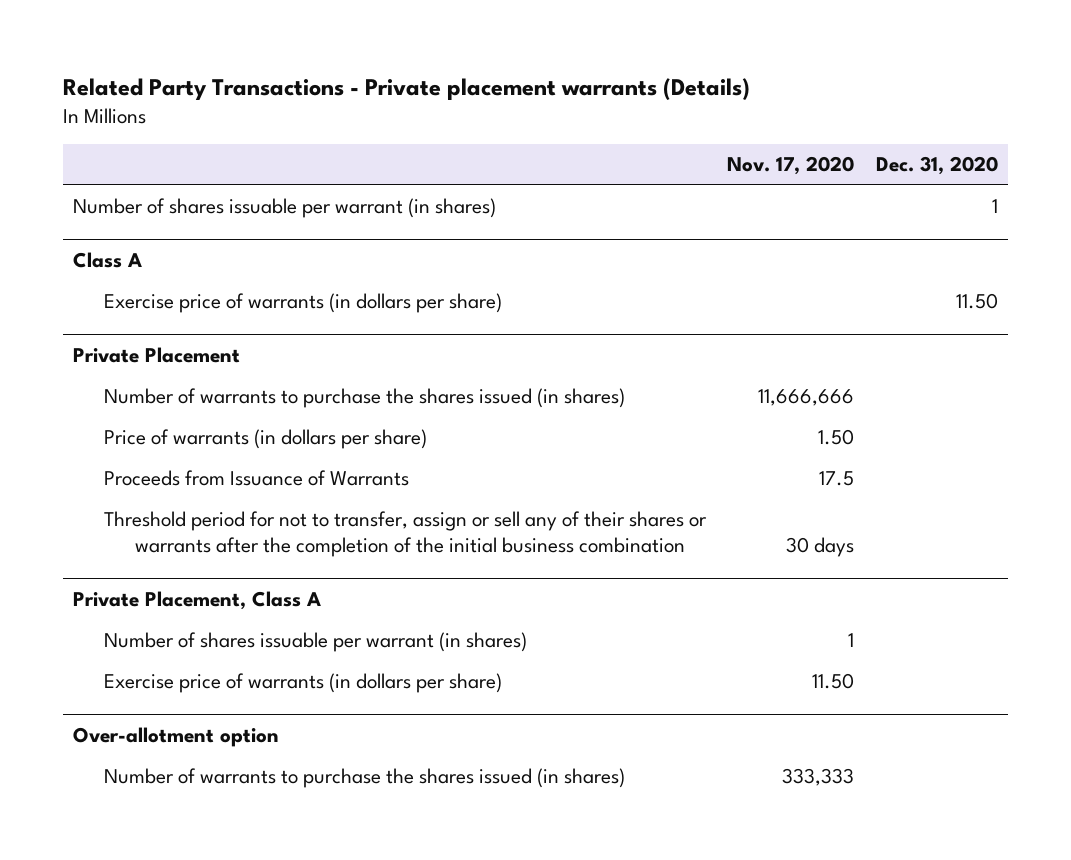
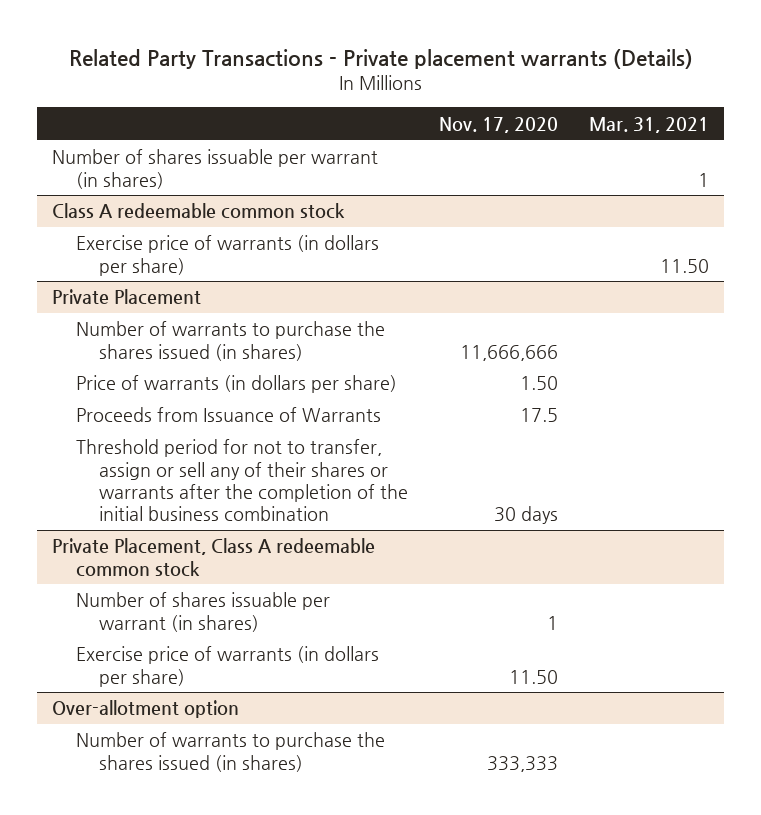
- | Nov. 17, 2020 | Dec. 31, 2020
+ | Nov. 17, 2020 | Mar. 31, 2021
- Class A
+ Class A redeemable common stock
- Private Placement, Class A
+ Private Placement, Class A redeemable common stock

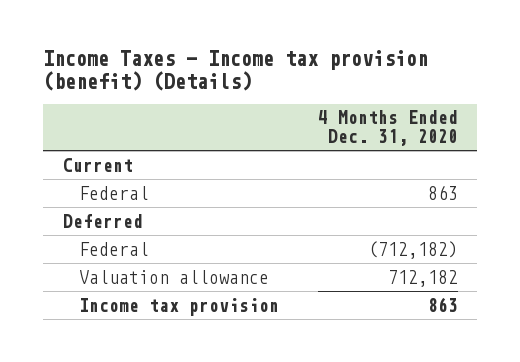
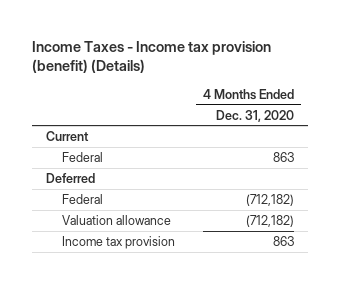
- Valuation allowance | 712,182
+ Valuation allowance | (712,182)

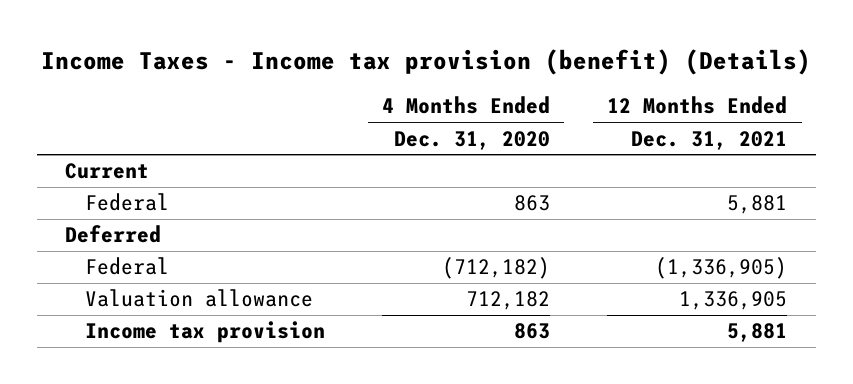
- | 4 Months Ended Dec. 31, 2020
+ | 4 Months Ended Dec. 31, 2020 | 12 Months Ended Dec. 31, 2021
- Valuation allowance | (712,182)
+ Valuation allowance | 712,182 | 1,336,905

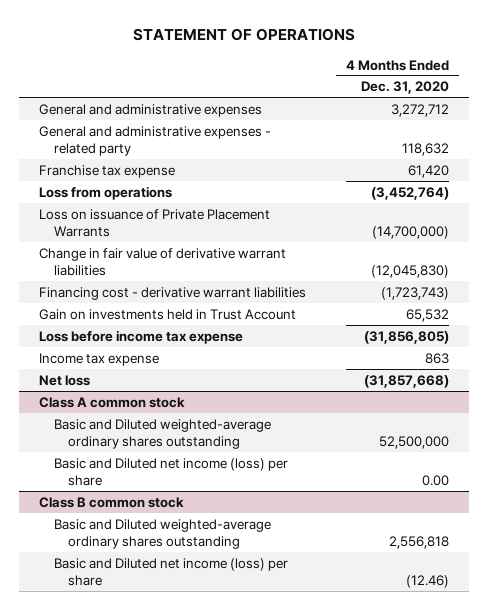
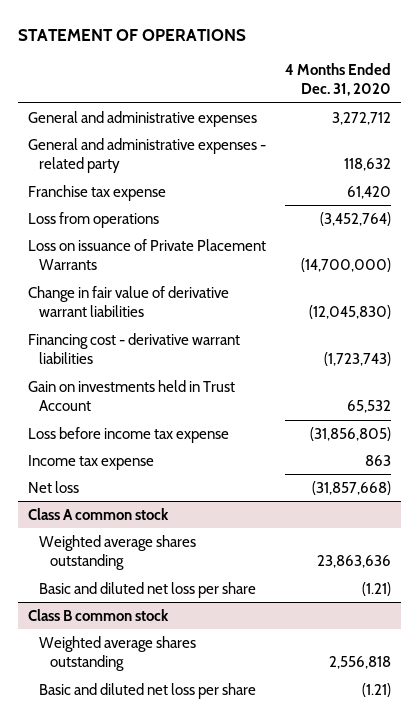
@ Class A common stock
- Basic and Diluted weighted-average ordinary shares outstanding | 52,500,000
- Basic and Diluted net income (loss) per share | 0.00
+ Weighted average shares outstanding | 23,863,636
+ Basic and diluted net loss per share | (1.21)
@ Class B common stock
- Basic and Diluted weighted-average ordinary shares outstanding | 2,556,818
- Basic and Diluted net income (loss) per share | (12.46)
+ Weighted average shares outstanding | 2,556,818
+ Basic and diluted net loss per share | (1.21)

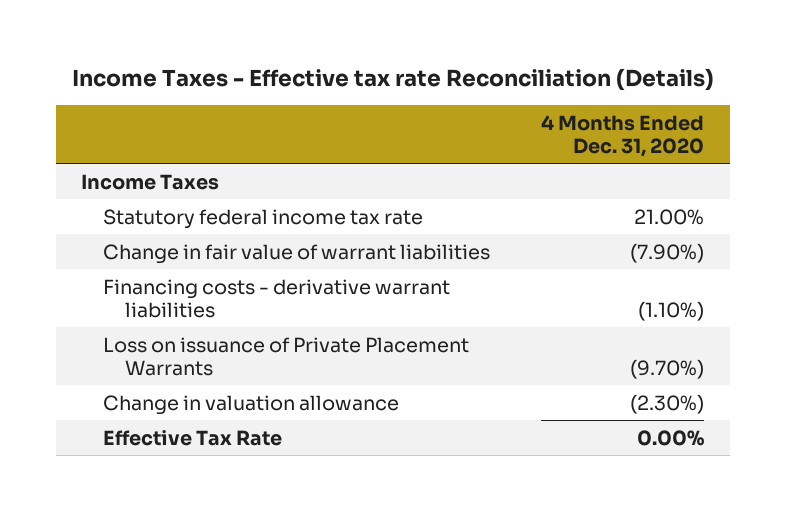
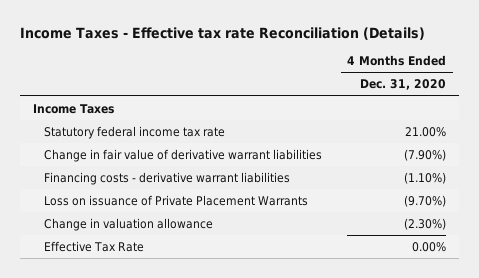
- Change in fair value of warrant liabilities | (7.90%)
+ Change in fair value of derivative warrant liabilities | (7.90%)

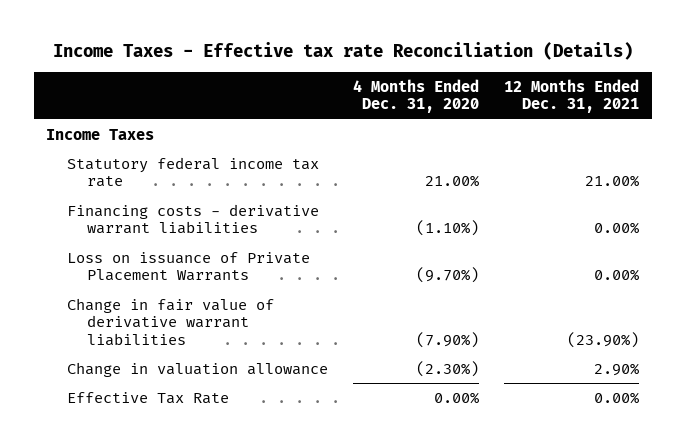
- | 4 Months Ended Dec. 31, 2020
+ | 4 Months Ended Dec. 31, 2020 | 12 Months Ended Dec. 31, 2021
moved down: Change in fair value of derivative warrant liabilities | (7.90%) | (23.90%)

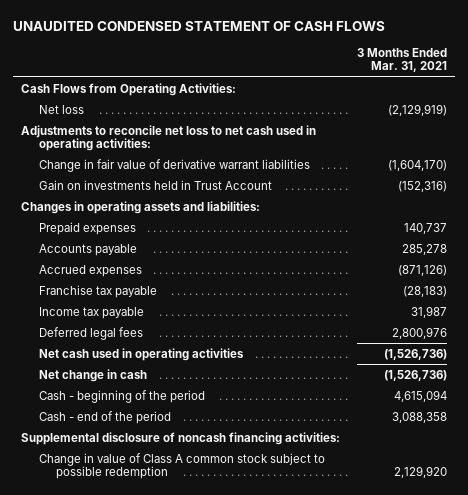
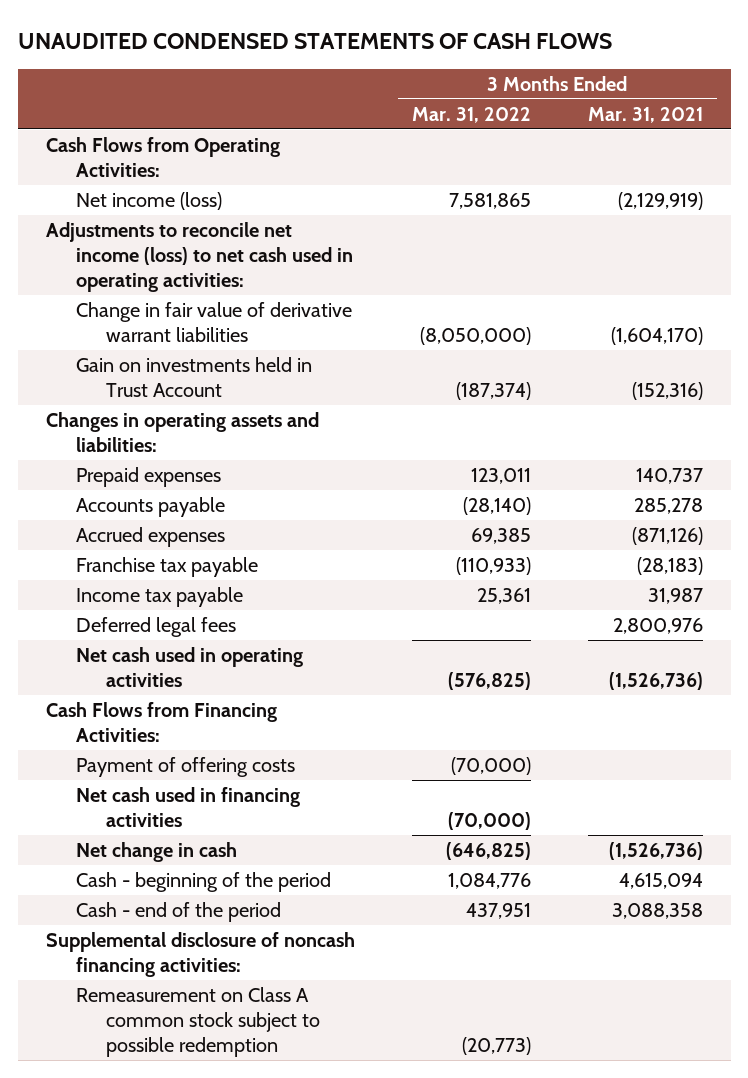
- UNAUDITED CONDENSED STATEMENT OF CASH FLOWS
+ UNAUDITED CONDENSED STATEMENTS OF CASH FLOWS
- | 3 Months Ended Mar. 31, 2021
+ | 3 Months Ended Mar. 31, 2022 | 3 Months Ended Mar. 31, 2021
- Net loss | (2,129,919)
- Adjustments to reconcile net loss to net cash used in operating activities:
+ Net income (loss) | 7,581,865 | (2,129,919)
+ Adjustments to reconcile net income (loss) to net cash used in operating activities:
+ Cash Flows from Financing Activities:
+ Payment of offering costs | (70,000) |
+ Net cash used in financing activities | (70,000) |
- Change in value of Class A common stock subject to possible redemption | 2,129,920
+ Remeasurement on Class A common stock subject to possible redemption | (20,773) |

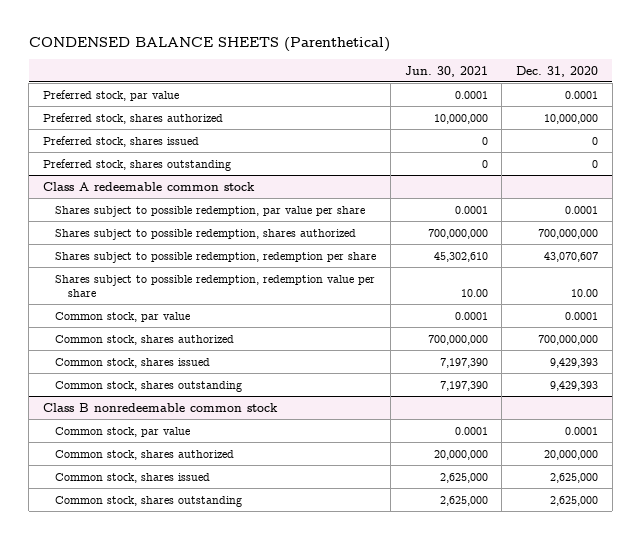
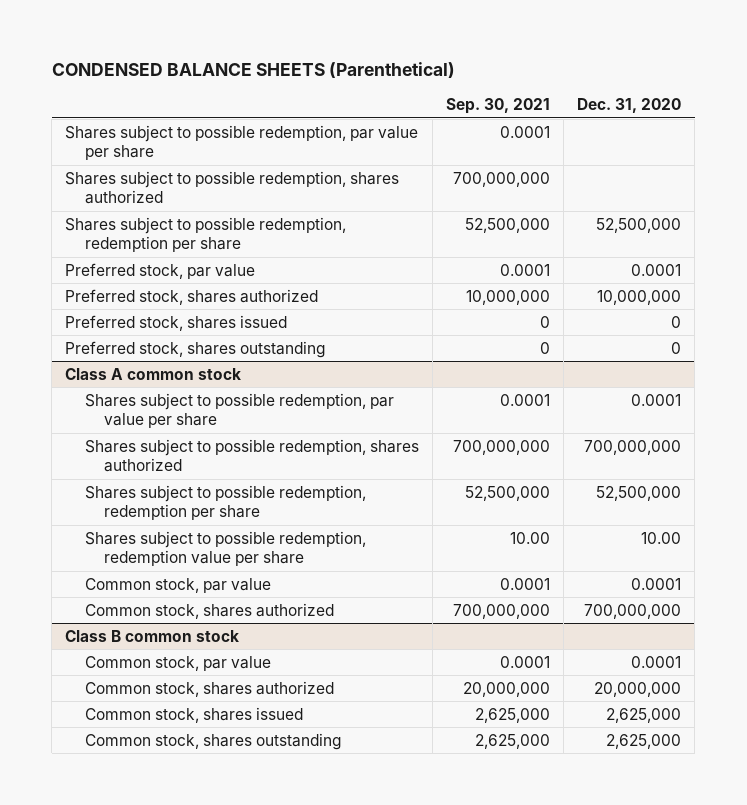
- | Jun. 30, 2021 | Dec. 31, 2020
+ | Sep. 30, 2021 | Dec. 31, 2020
+ Shares subject to possible redemption, par value per share | 0.0001 |
+ Shares subject to possible redemption, shares authorized | 700,000,000 |
+ Shares subject to possible redemption, redemption per share | 52,500,000 | 52,500,000
- Class A redeemable common stock
+ Class A common stock
- Shares subject to possible redemption, redemption per share | 45,302,610 | 43,070,607
+ Shares subject to possible redemption, redemption per share | 52,500,000 | 52,500,000
- Common stock, shares issued | 7,197,390 | 9,429,393
- Common stock, shares outstanding | 7,197,390 | 9,429,393
- Class B nonredeemable common stock
+ Class B common stock

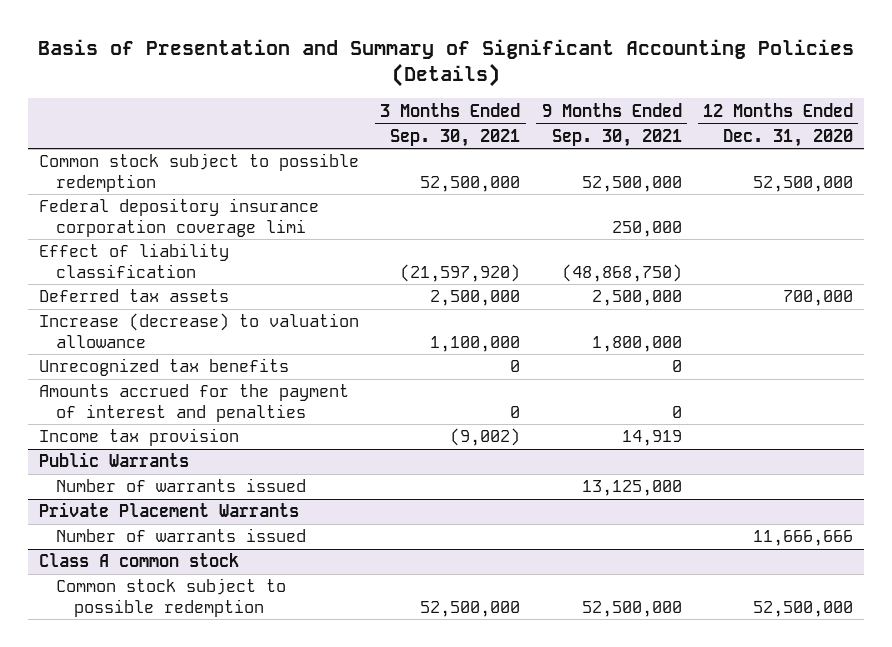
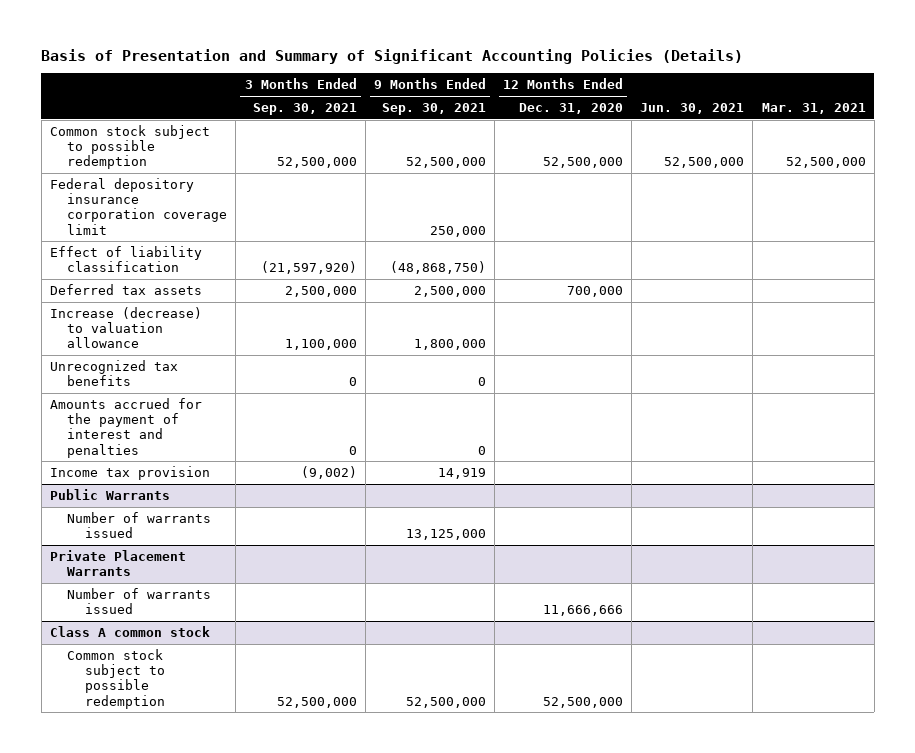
- | 3 Months Ended Sep. 30, 2021 | 9 Months Ended Sep. 30, 2021 | 12 Months Ended Dec. 31, 2020
+ | 3 Months Ended Sep. 30, 2021 | 9 Months Ended Sep. 30, 2021 | 12 Months Ended Dec. 31, 2020 | Jun. 30, 2021 | Mar. 31, 2021
- Federal depository insurance corporation coverage limi | | 250,000 |
+ Federal depository insurance corporation coverage limit | | 250,000 | | |

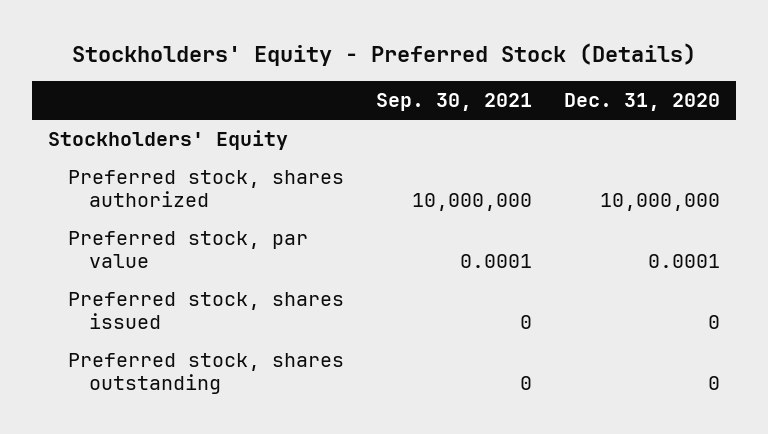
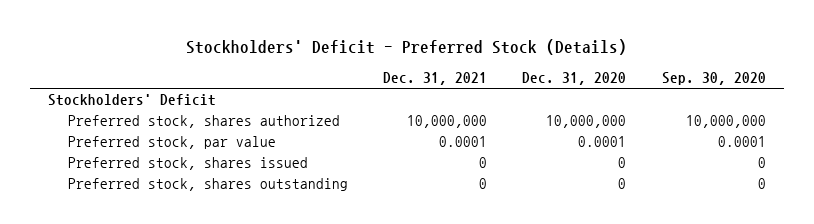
- Stockholders' Equity - Preferred Stock (Details)
+ Stockholders' Deficit - Preferred Stock (Details)
- | Sep. 30, 2021 | Dec. 31, 2020
+ | Dec. 31, 2021 | Dec. 31, 2020 | Sep. 30, 2020
- Stockholders' Equity
+ Stockholders' Deficit

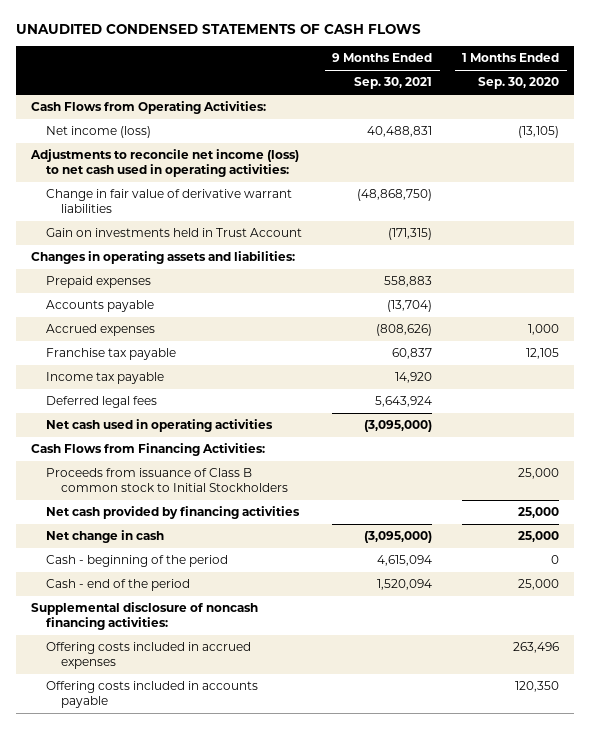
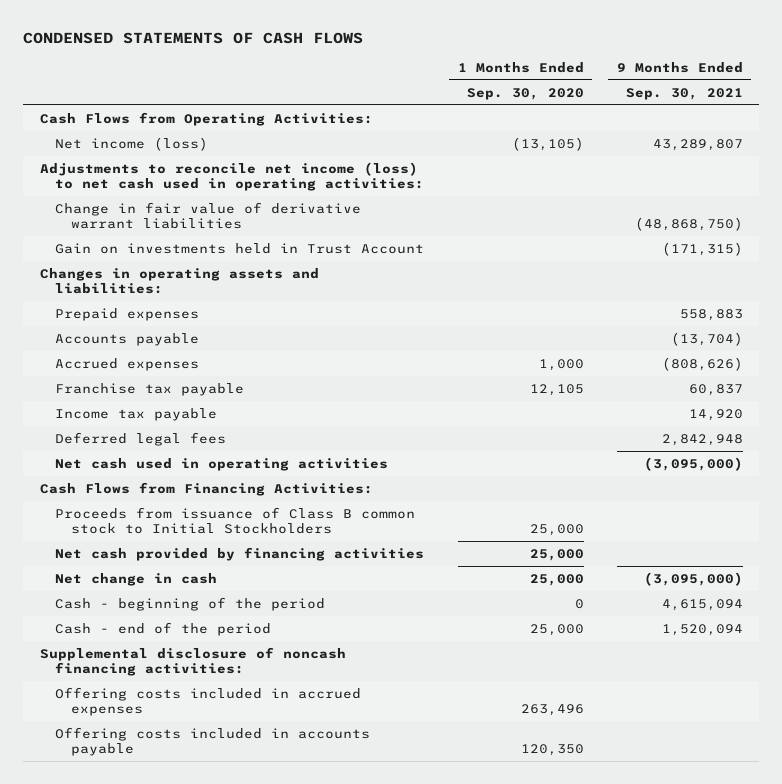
- UNAUDITED CONDENSED STATEMENTS OF CASH FLOWS
+ CONDENSED STATEMENTS OF CASH FLOWS
- | 9 Months Ended Sep. 30, 2021 | 1 Months Ended Sep. 30, 2020
+ | 1 Months Ended Sep. 30, 2020 | 9 Months Ended Sep. 30, 2021
- Net income (loss) | 40,488,831 | (13,105)
+ Net income (loss) | (13,105) | 43,289,807
- Deferred legal fees | 5,643,924 |
+ Deferred legal fees | | 2,842,948

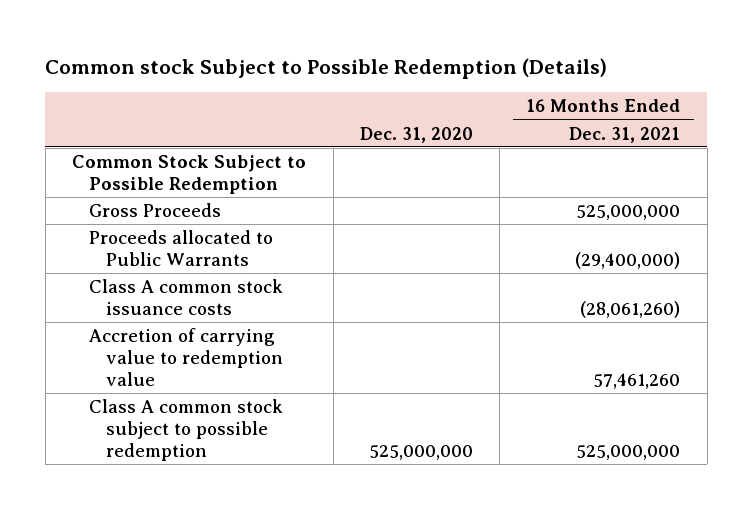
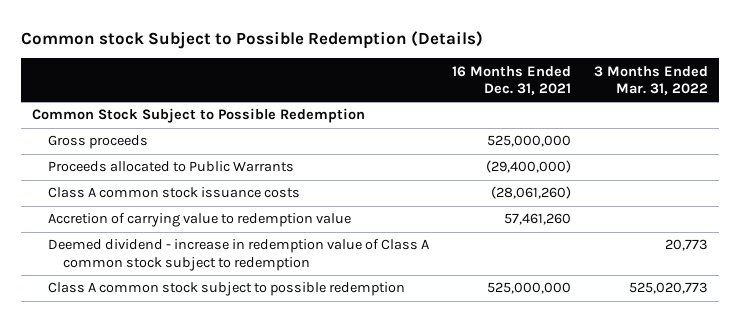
- | Dec. 31, 2020 | 16 Months Ended Dec. 31, 2021
+ | 16 Months Ended Dec. 31, 2021 | 3 Months Ended Mar. 31, 2022
- Gross Proceeds | | 525,000,000
+ Gross proceeds | 525,000,000 |
+ Deemed dividend - increase in redemption value of Class A common stock subject to redemption | | 20,773

